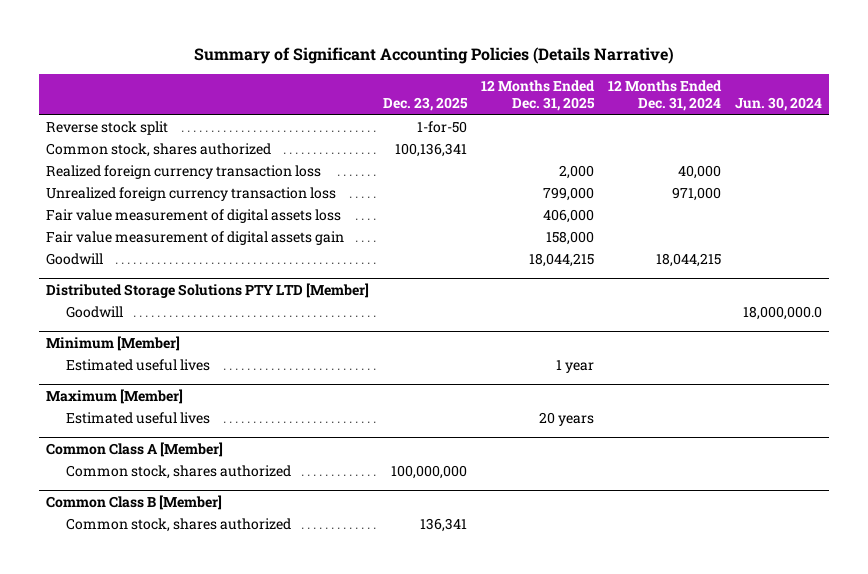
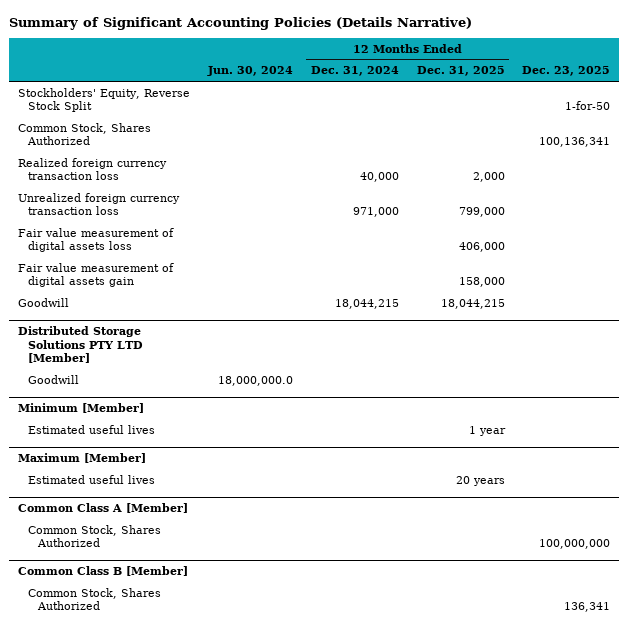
- | Dec. 23, 2025 | 12 Months Ended Dec. 31, 2025 | 12 Months Ended Dec. 31, 2024 | Jun. 30, 2024
+ | Jun. 30, 2024 | 12 Months Ended Dec. 31, 2024 | 12 Months Ended Dec. 31, 2025 | Dec. 23, 2025
- Reverse stock split | 1-for-50 | | |
- Common stock, shares authorized | 100,136,341 | | |
+ Stockholders' Equity, Reverse Stock Split | | | | 1-for-50
+ Common Stock, Shares Authorized | | | | 100,136,341
@ Common Class A [Member]
- Common stock, shares authorized | 100,000,000 | | |
+ Common Stock, Shares Authorized | | | | 100,000,000
@ Common Class B [Member]
- Common stock, shares authorized | 136,341 | | |
+ Common Stock, Shares Authorized | | | | 136,341

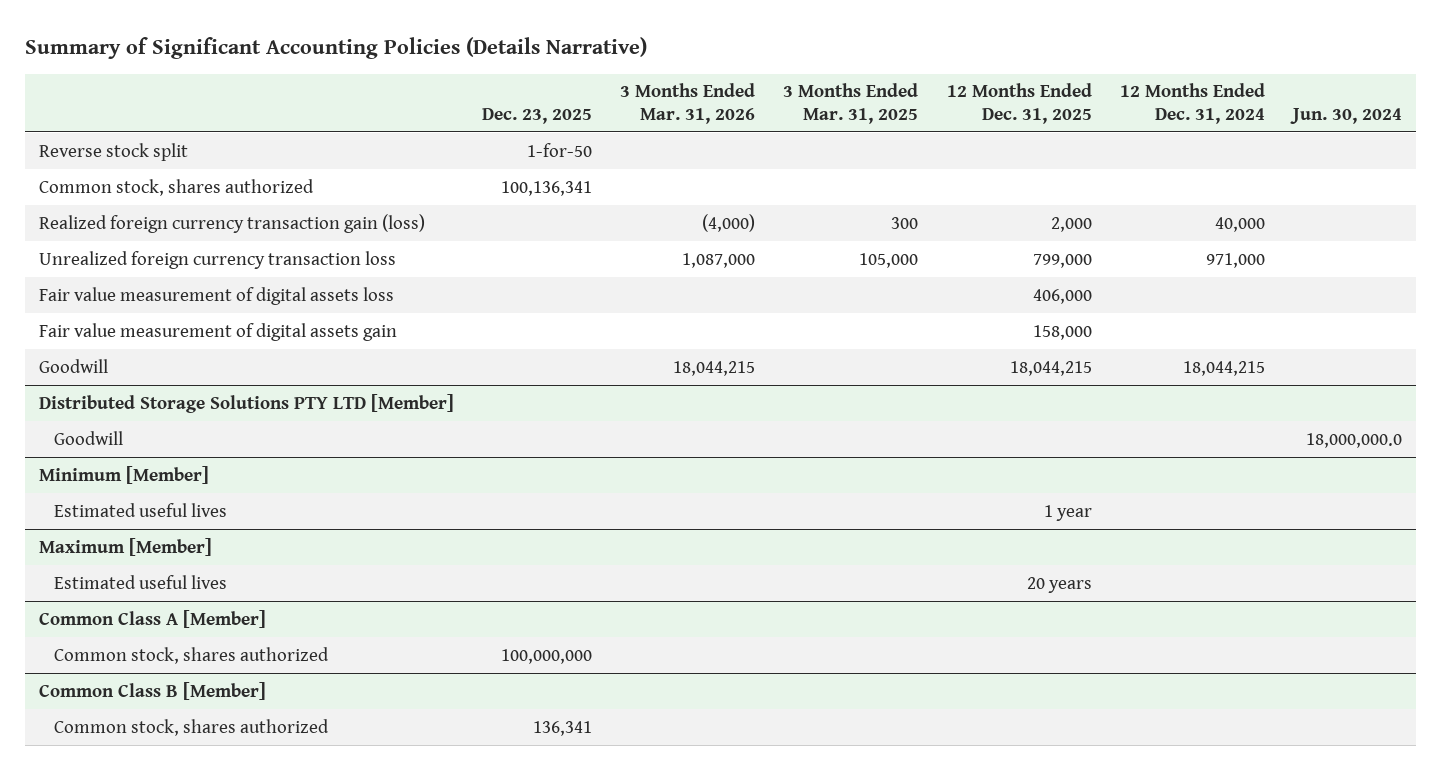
- | Jun. 30, 2024 | 12 Months Ended Dec. 31, 2024 | 12 Months Ended Dec. 31, 2025 | Dec. 23, 2025
+ | Dec. 23, 2025 | 3 Months Ended Mar. 31, 2026 | 3 Months Ended Mar. 31, 2025 | 12 Months Ended Dec. 31, 2025 | 12 Months Ended Dec. 31, 2024 | Jun. 30, 2024
- Stockholders' Equity, Reverse Stock Split | | | | 1-for-50
- Common Stock, Shares Authorized | | | | 100,136,341
- Realized foreign currency transaction loss | | 40,000 | 2,000 |
+ Reverse stock split | 1-for-50 | | | | |
+ Common stock, shares authorized | 100,136,341 | | | | |
+ Realized foreign currency transaction gain (loss) | | (4,000) | 300 | 2,000 | 40,000 |
@ Common Class A [Member]
- Common Stock, Shares Authorized | | | | 100,000,000
+ Common stock, shares authorized | 100,000,000 | | | | |
@ Common Class B [Member]
- Common Stock, Shares Authorized | | | | 136,341
+ Common stock, shares authorized | 136,341 | | | | |

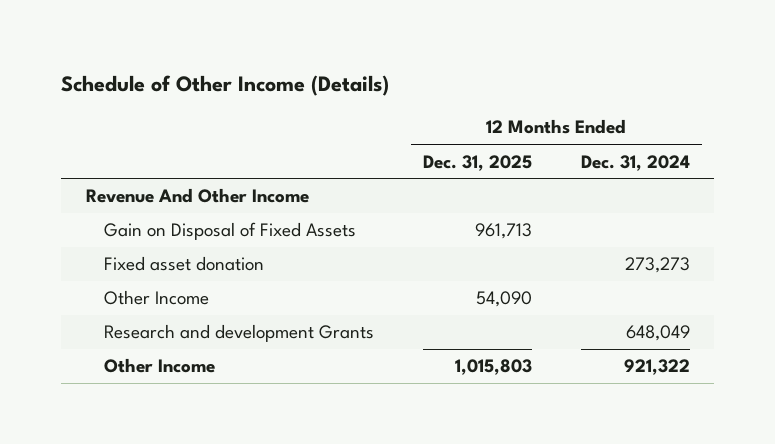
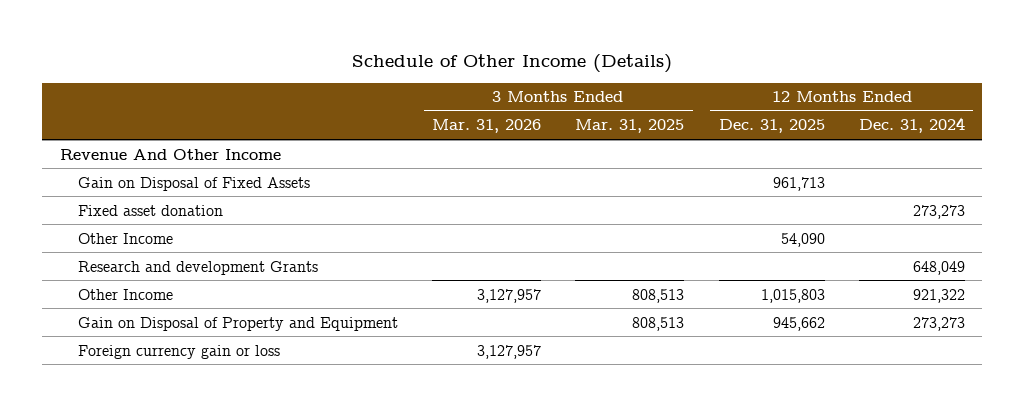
- | 12 Months Ended Dec. 31, 2025 | 12 Months Ended Dec. 31, 2024
+ | 3 Months Ended Mar. 31, 2026 | 3 Months Ended Mar. 31, 2025 | 12 Months Ended Dec. 31, 2025 | 12 Months Ended Dec. 31, 2024
+ Gain on Disposal of Property and Equipment | | 808,513 | 945,662 | 273,273
+ Foreign currency gain or loss | 3,127,957 | | |

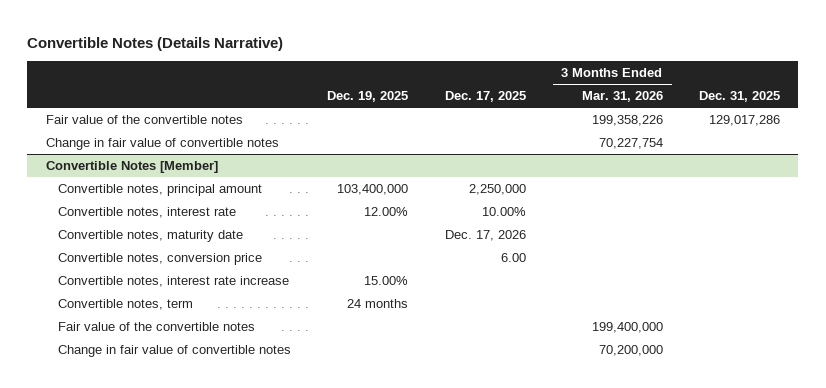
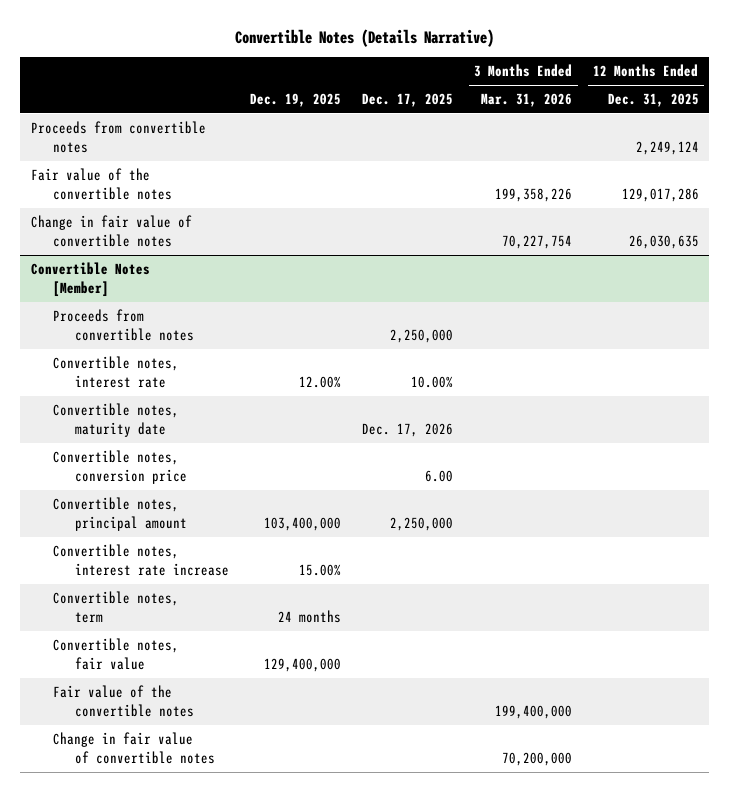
- | Dec. 19, 2025 | Dec. 17, 2025 | 3 Months Ended Mar. 31, 2026 | Dec. 31, 2025
+ | Dec. 19, 2025 | Dec. 17, 2025 | 3 Months Ended Mar. 31, 2026 | 12 Months Ended Dec. 31, 2025
+ Proceeds from convertible notes | | | | 2,249,124
@ Convertible Notes [Member]
+ Proceeds from convertible notes | | 2,250,000 | |
moved down: Convertible notes, principal amount | 103,400,000 | 2,250,000 | |
+ Convertible notes, fair value | 129,400,000 | | |

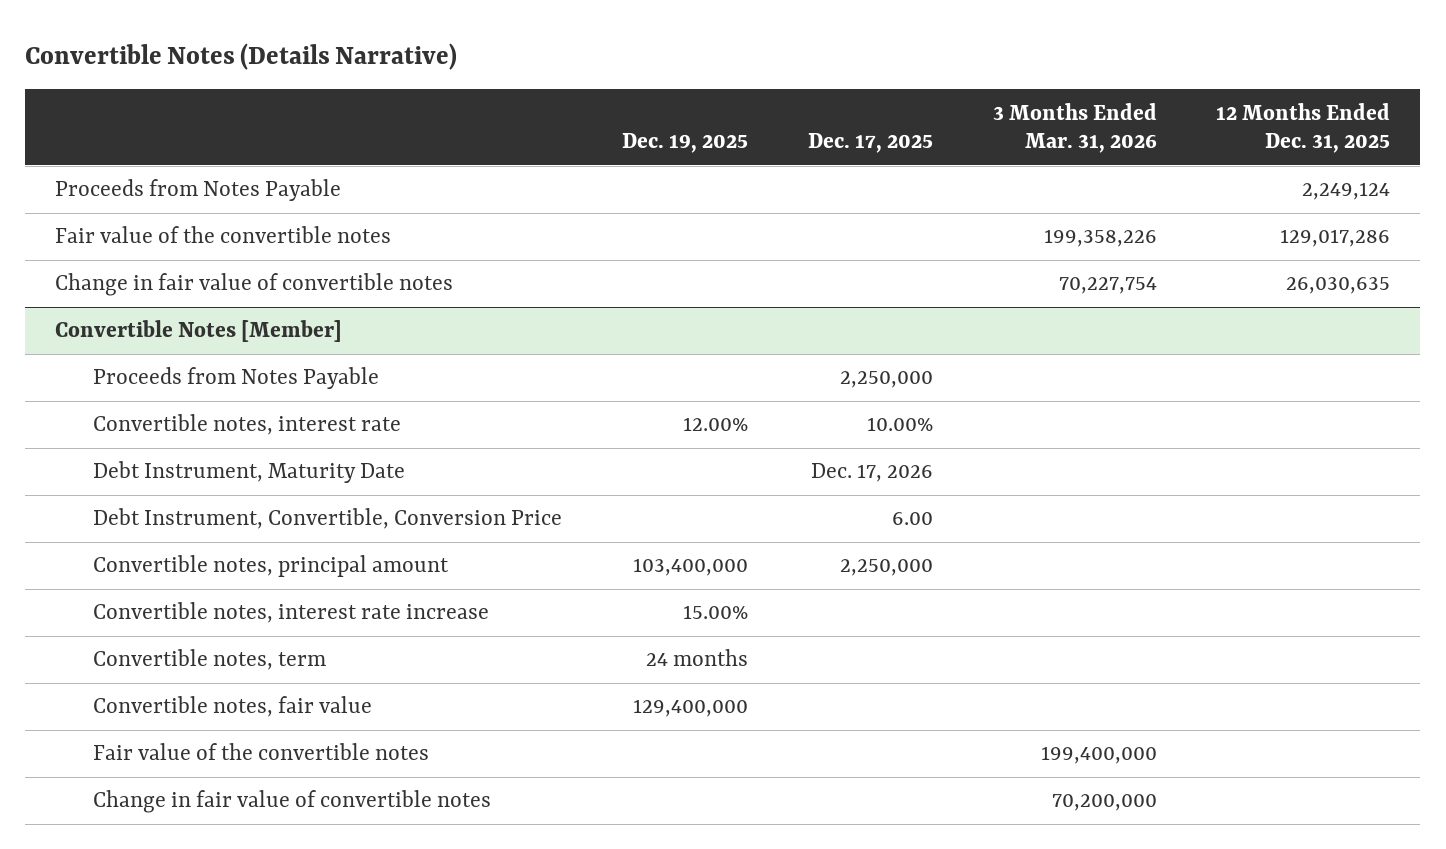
- Proceeds from convertible notes | | | | 2,249,124
+ Proceeds from Notes Payable | | | | 2,249,124
@ Convertible Notes [Member]
- Proceeds from convertible notes | | 2,250,000 | |
+ Proceeds from Notes Payable | | 2,250,000 | |
- Convertible notes, maturity date | | Dec. 17, 2026 | |
- Convertible notes, conversion price | | 6.00 | |
+ Debt Instrument, Maturity Date | | Dec. 17, 2026 | |
+ Debt Instrument, Convertible, Conversion Price | | 6.00 | |

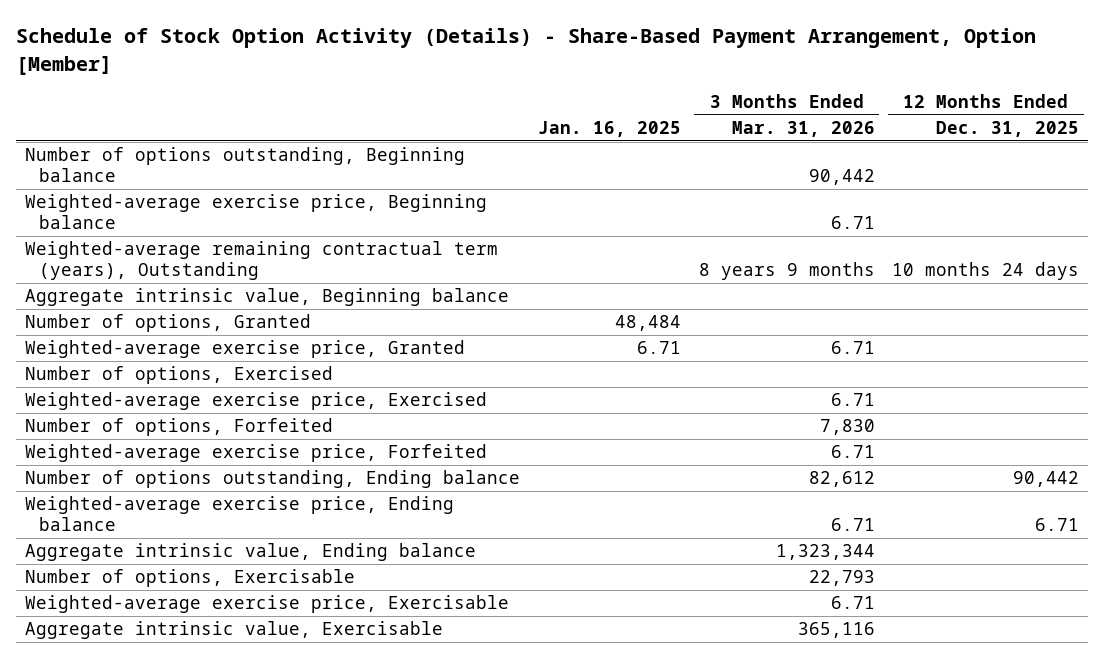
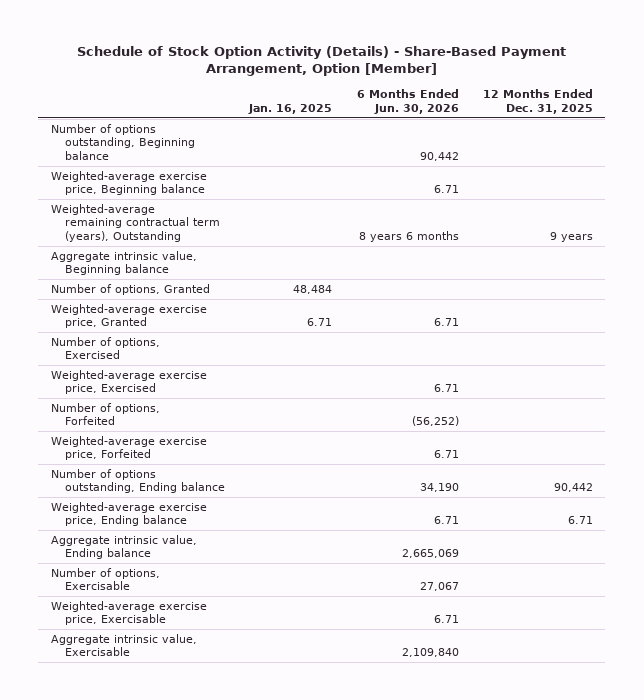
- | Jan. 16, 2025 | 3 Months Ended Mar. 31, 2026 | 12 Months Ended Dec. 31, 2025
+ | Jan. 16, 2025 | 6 Months Ended Jun. 30, 2026 | 12 Months Ended Dec. 31, 2025
- Weighted-average remaining contractual term (years), Outstanding | | 8 years 9 months | 10 months 24 days
+ Weighted-average remaining contractual term (years), Outstanding | | 8 years 6 months | 9 years

